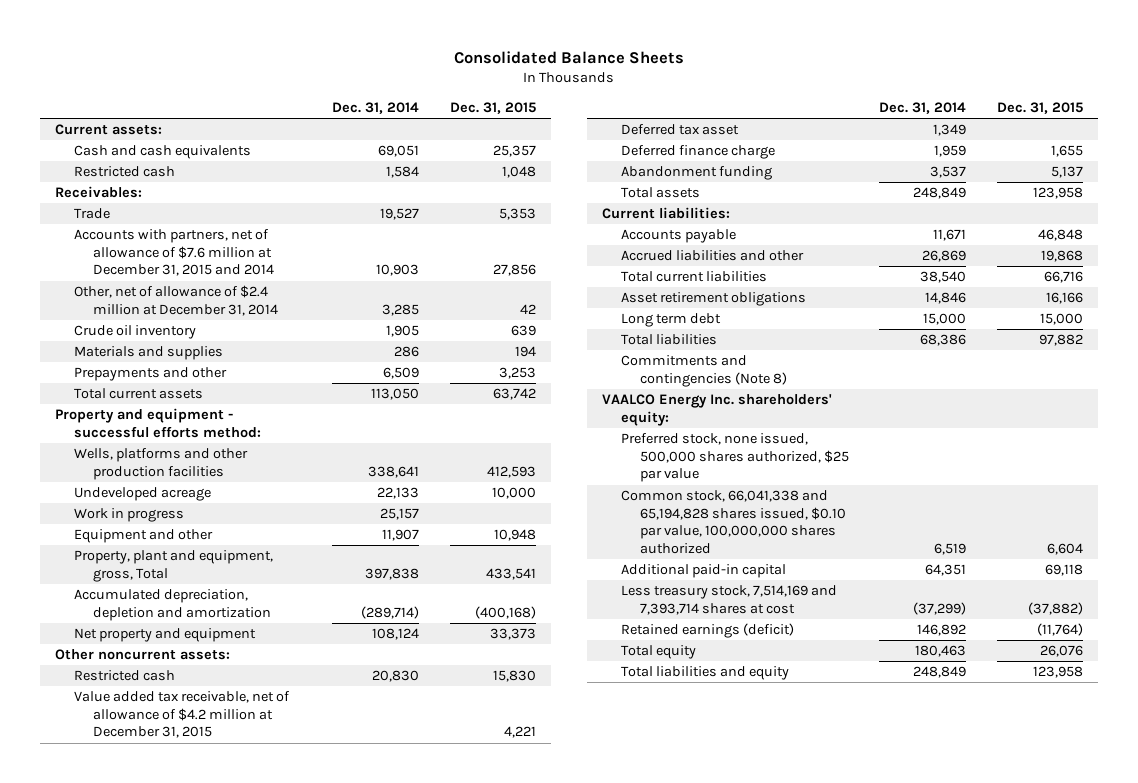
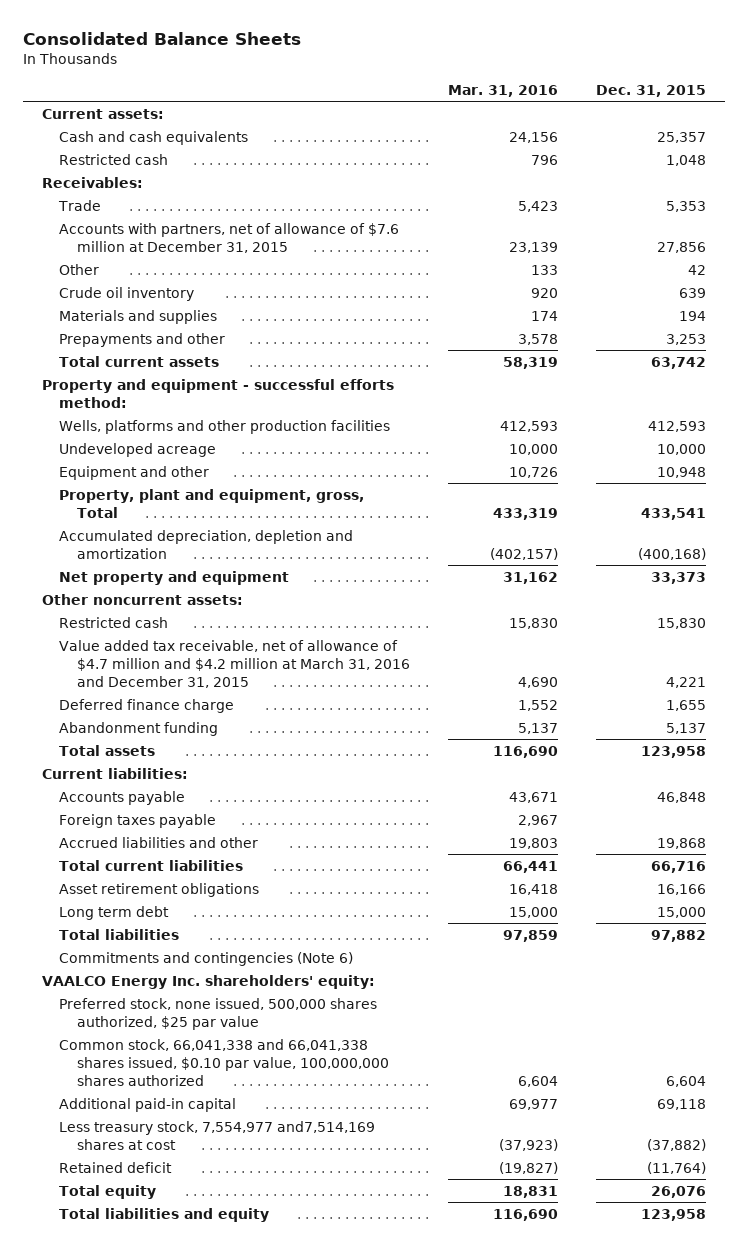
- | Dec. 31, 2014 | Dec. 31, 2015
+ | Mar. 31, 2016 | Dec. 31, 2015
- Accounts with partners, net of allowance of $7.6 million at December 31, 2015 and 2014 | 10,903 | 27,856
- Other, net of allowance of $2.4 million at December 31, 2014 | 3,285 | 42
+ Accounts with partners, net of allowance of $7.6 million at December 31, 2015 | 23,139 | 27,856
+ Other | 133 | 42
- Work in progress | 25,157 |
- Value added tax receivable, net of allowance of $4.2 million at December 31, 2015 | | 4,221
- Deferred tax asset | 1,349 |
+ Value added tax receivable, net of allowance of $4.7 million and $4.2 million at March 31, 2016 and December 31, 2015 | 4,690 | 4,221
+ Foreign taxes payable | 2,967 |
- Commitments and contingencies (Note 8)
+ Commitments and contingencies (Note 6)
- Common stock, 66,041,338 and 65,194,828 shares issued, $0.10 par value, 100,000,000 shares authorized | 6,519 | 6,604
+ Common stock, 66,041,338 and 66,041,338 shares issued, $0.10 par value, 100,000,000 shares authorized | 6,604 | 6,604
- Less treasury stock, 7,514,169 and 7,393,714 shares at cost | (37,299) | (37,882)
- Retained earnings (deficit) | 146,892 | (11,764)
+ Less treasury stock, 7,554,977 and7,514,169 shares at cost | (37,923) | (37,882)
+ Retained deficit | (19,827) | (11,764)

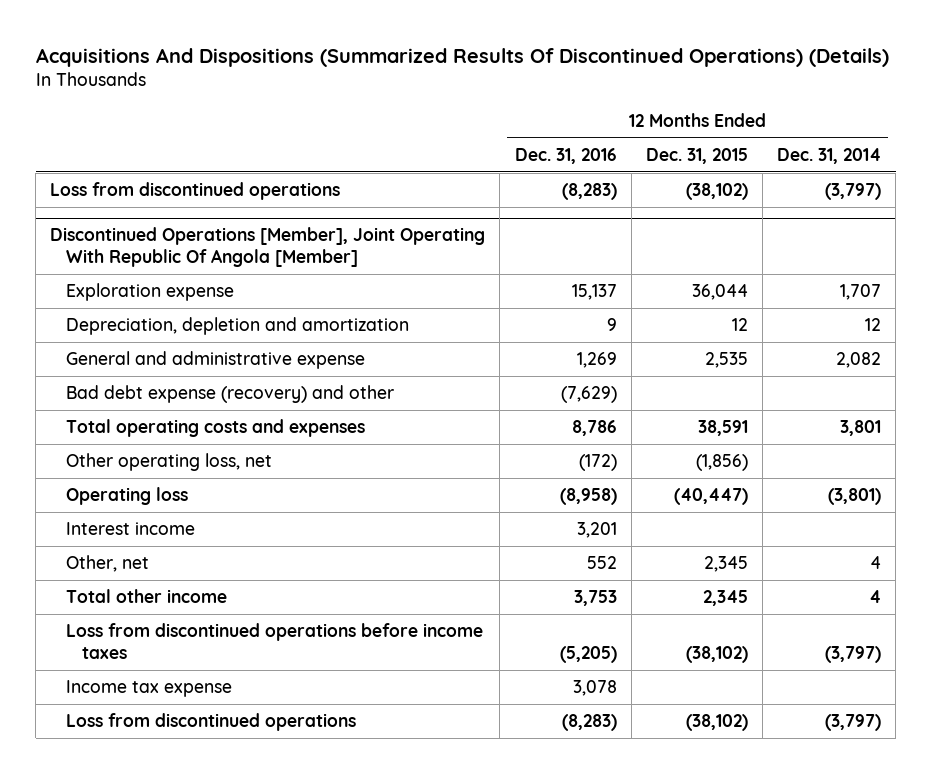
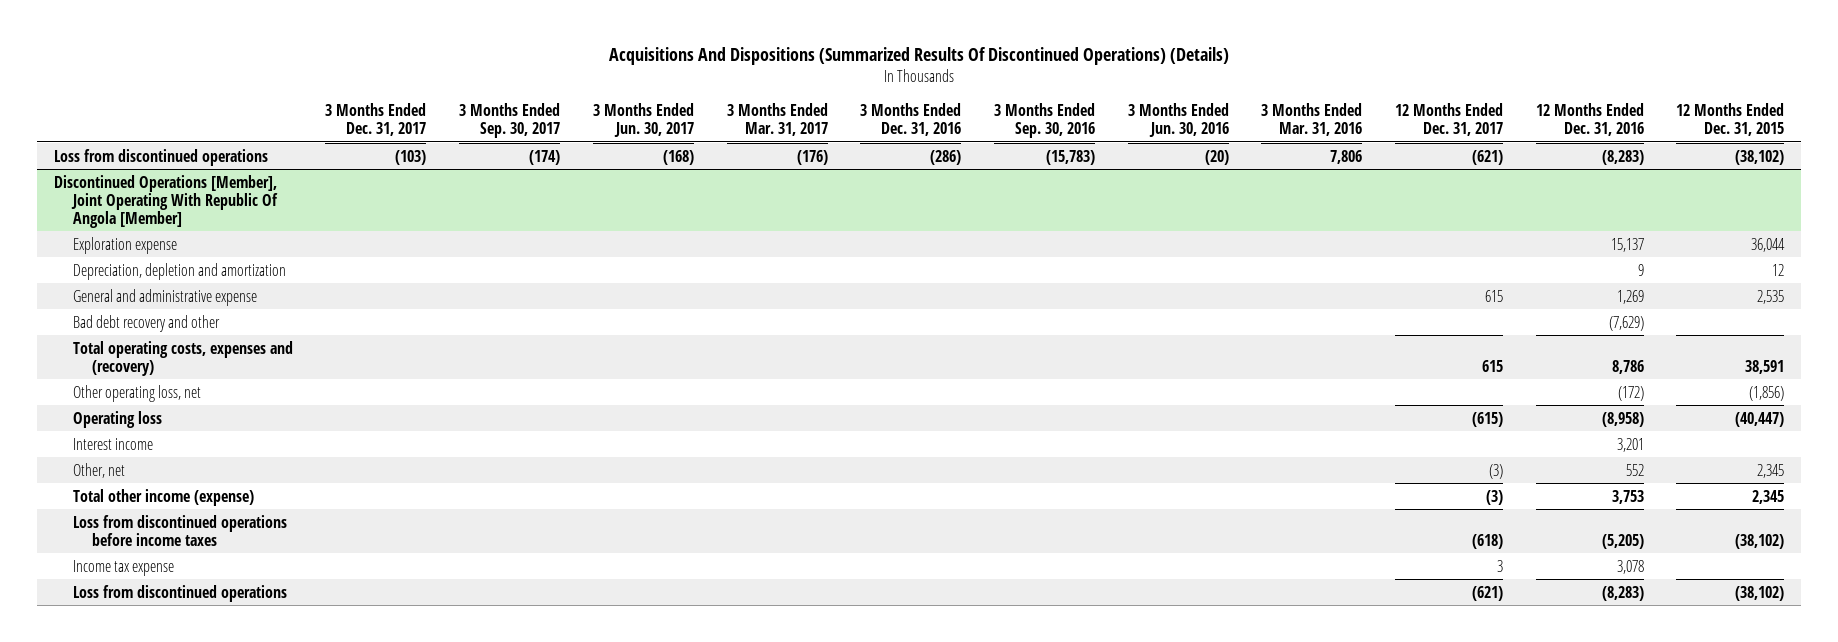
- | 12 Months Ended Dec. 31, 2016 | 12 Months Ended Dec. 31, 2015 | 12 Months Ended Dec. 31, 2014
+ | 3 Months Ended Dec. 31, 2017 | 3 Months Ended Sep. 30, 2017 | 3 Months Ended Jun. 30, 2017 | 3 Months Ended Mar. 31, 2017 | 3 Months Ended Dec. 31, 2016 | 3 Months Ended Sep. 30, 2016 | 3 Months Ended Jun. 30, 2016 | 3 Months Ended Mar. 31, 2016 | 12 Months Ended Dec. 31, 2017 | 12 Months Ended Dec. 31, 2016 | 12 Months Ended Dec. 31, 2015
@ Discontinued Operations [Member], Joint Operating With Republic Of Angola [Member]
- Bad debt expense (recovery) and other | (7,629) | |
- Total operating costs and expenses | 8,786 | 38,591 | 3,801
+ Bad debt recovery and other | | | | | | | | | | (7,629) |
+ Total operating costs, expenses and (recovery) | | | | | | | | | 615 | 8,786 | 38,591
- Total other income | 3,753 | 2,345 | 4
+ Total other income (expense) | | | | | | | | | (3) | 3,753 | 2,345

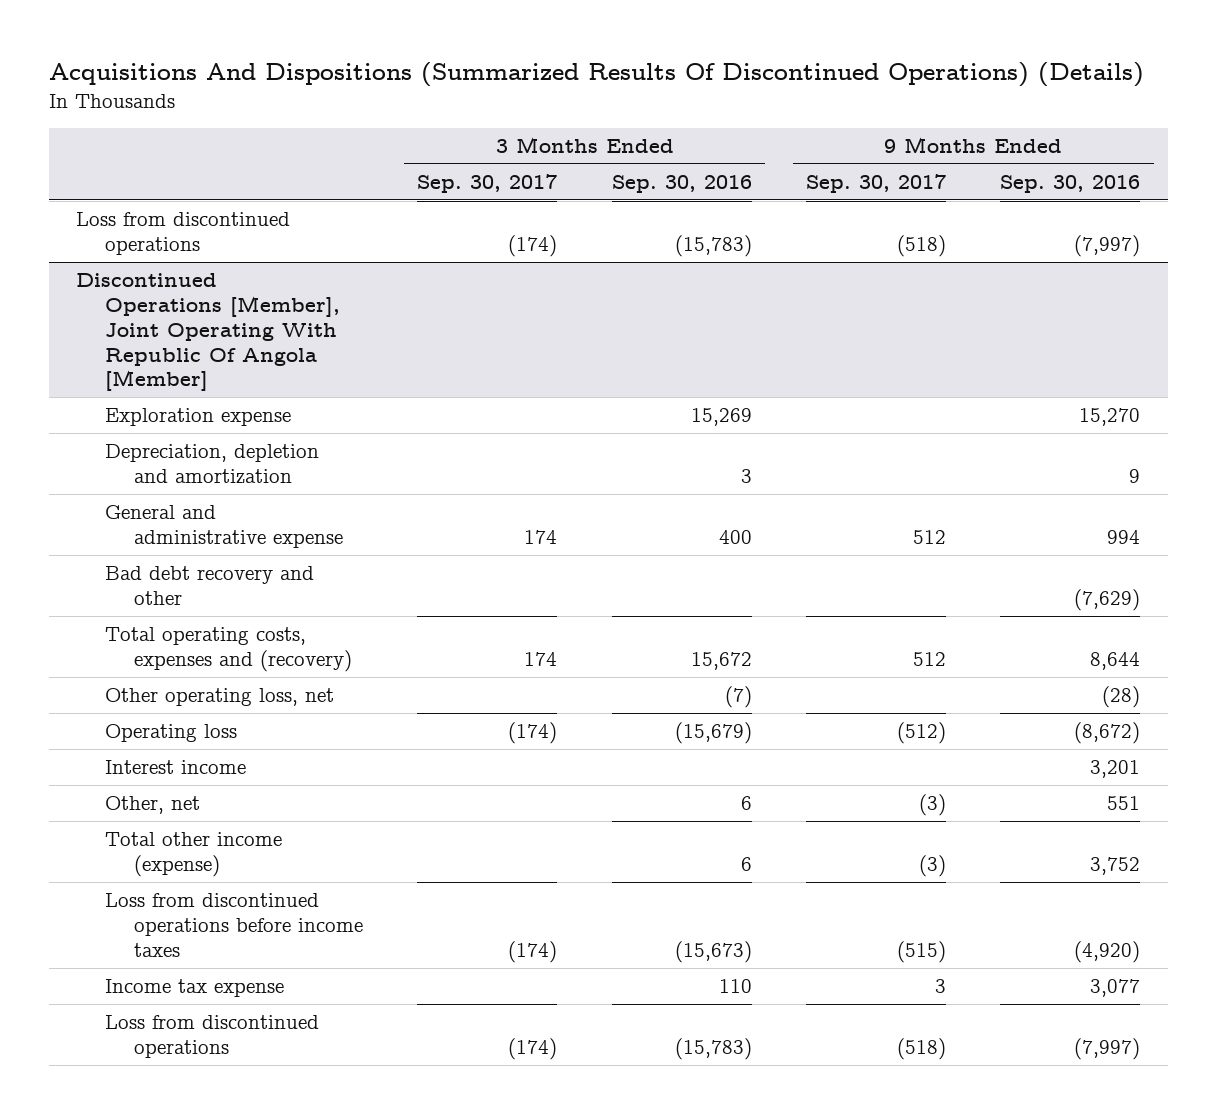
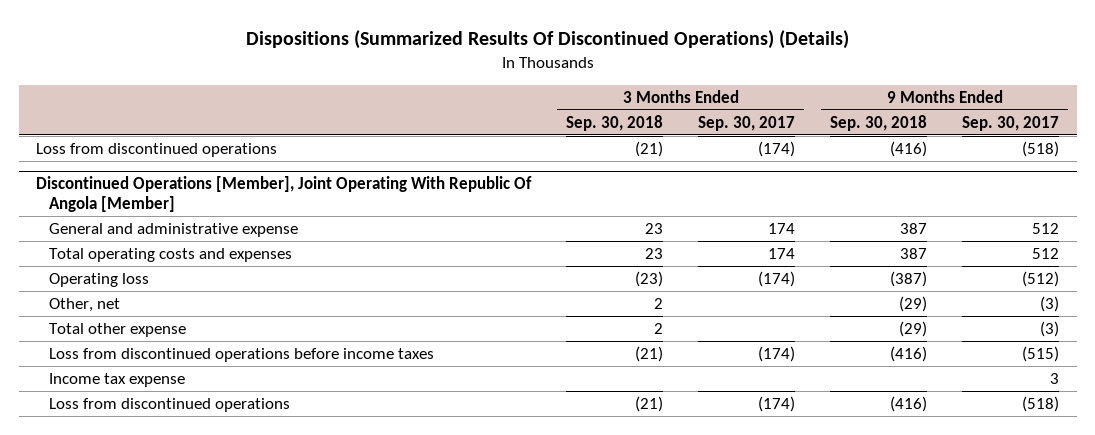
- Acquisitions And Dispositions (Summarized Results Of Discontinued Operations) (Details)
+ Dispositions (Summarized Results Of Discontinued Operations) (Details)
- | 3 Months Ended Sep. 30, 2017 | 3 Months Ended Sep. 30, 2016 | 9 Months Ended Sep. 30, 2017 | 9 Months Ended Sep. 30, 2016
+ | 3 Months Ended Sep. 30, 2018 | 3 Months Ended Sep. 30, 2017 | 9 Months Ended Sep. 30, 2018 | 9 Months Ended Sep. 30, 2017
@ Discontinued Operations [Member], Joint Operating With Republic Of Angola [Member]
- Exploration expense | | 15,269 | | 15,270
- Depreciation, depletion and amortization | | 3 | | 9
- Bad debt recovery and other | | | | (7,629)
- Total operating costs, expenses and (recovery) | 174 | 15,672 | 512 | 8,644
- Other operating loss, net | | (7) | | (28)
+ Total operating costs and expenses | 23 | 174 | 387 | 512
- Interest income | | | | 3,201
- Total other income (expense) | | 6 | (3) | 3,752
+ Total other expense | 2 | | (29) | (3)

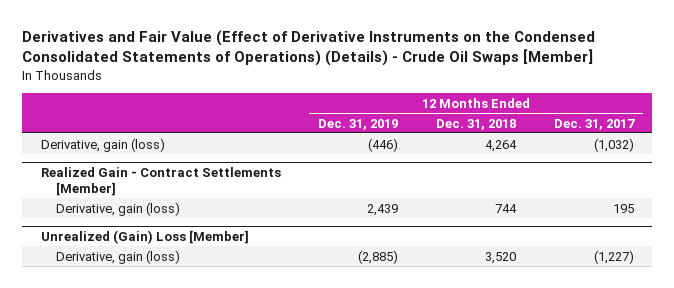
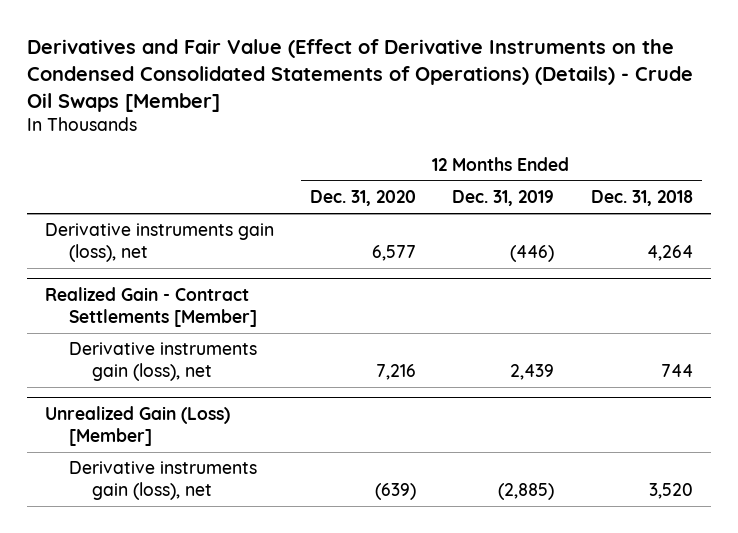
- | 12 Months Ended Dec. 31, 2019 | 12 Months Ended Dec. 31, 2018 | 12 Months Ended Dec. 31, 2017
+ | 12 Months Ended Dec. 31, 2020 | 12 Months Ended Dec. 31, 2019 | 12 Months Ended Dec. 31, 2018
- Derivative, gain (loss) | (446) | 4,264 | (1,032)
+ Derivative instruments gain (loss), net | 6,577 | (446) | 4,264
@ Realized Gain - Contract Settlements [Member]
- Derivative, gain (loss) | 2,439 | 744 | 195
- Unrealized (Gain) Loss [Member]
- Derivative, gain (loss) | (2,885) | 3,520 | (1,227)
@ Realized Gain - Contract Settlements [Member]
+ Derivative instruments gain (loss), net | 7,216 | 2,439 | 744
+ Unrealized Gain (Loss) [Member]
+ Derivative instruments gain (loss), net | (639) | (2,885) | 3,520

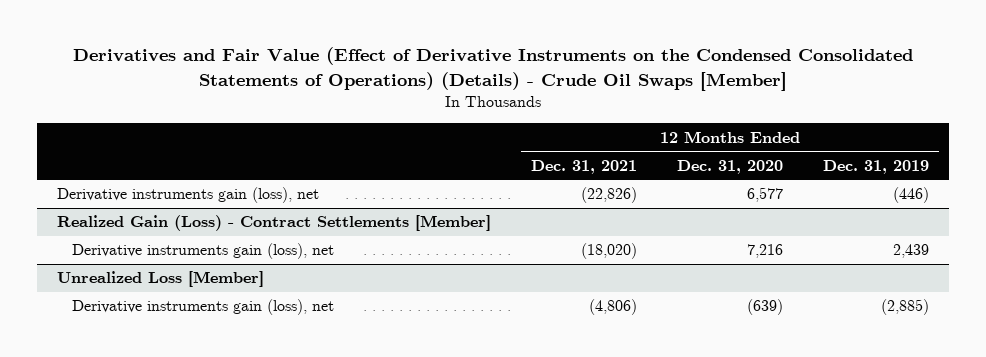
- | 12 Months Ended Dec. 31, 2020 | 12 Months Ended Dec. 31, 2019 | 12 Months Ended Dec. 31, 2018
+ | 12 Months Ended Dec. 31, 2021 | 12 Months Ended Dec. 31, 2020 | 12 Months Ended Dec. 31, 2019
- Realized Gain - Contract Settlements [Member]
+ Realized Gain (Loss) - Contract Settlements [Member]
- Unrealized Gain (Loss) [Member]
+ Unrealized Loss [Member]

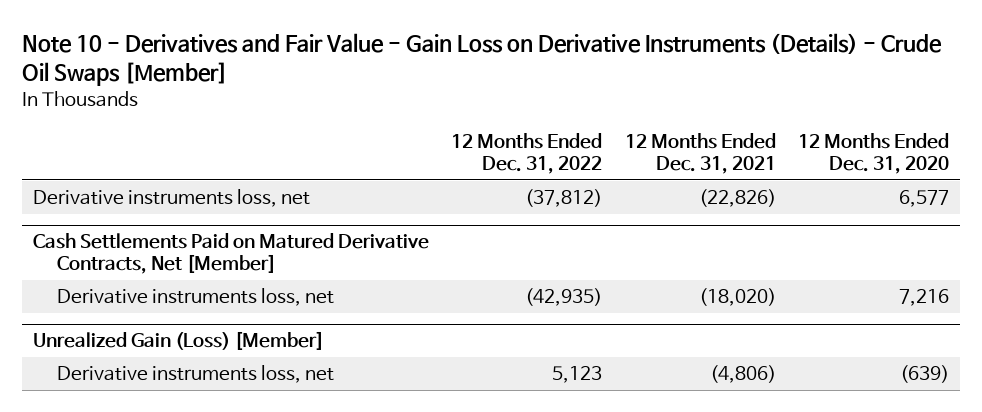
- Derivatives and Fair Value (Effect of Derivative Instruments on the Condensed Consolidated Statements of Operations) (Details) - Crude Oil Swaps [Member]
+ Note 10 - Derivatives and Fair Value - Gain Loss on Derivative Instruments (Details) - Crude Oil Swaps [Member]
- | 12 Months Ended Dec. 31, 2021 | 12 Months Ended Dec. 31, 2020 | 12 Months Ended Dec. 31, 2019
+ | 12 Months Ended Dec. 31, 2022 | 12 Months Ended Dec. 31, 2021 | 12 Months Ended Dec. 31, 2020
- Derivative instruments gain (loss), net | (22,826) | 6,577 | (446)
- Realized Gain (Loss) - Contract Settlements [Member]
- Derivative instruments gain (loss), net | (18,020) | 7,216 | 2,439
- Unrealized Loss [Member]
- Derivative instruments gain (loss), net | (4,806) | (639) | (2,885)
+ Derivative instruments loss, net | (37,812) | (22,826) | 6,577
+ Cash Settlements Paid on Matured Derivative Contracts, Net [Member]
+ Derivative instruments loss, net | (42,935) | (18,020) | 7,216
+ Unrealized Gain (Loss) [Member]
+ Derivative instruments loss, net | 5,123 | (4,806) | (639)

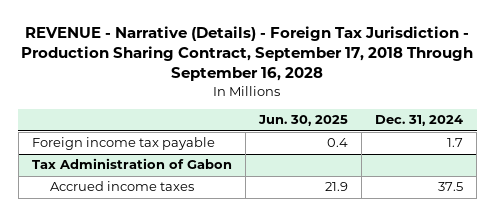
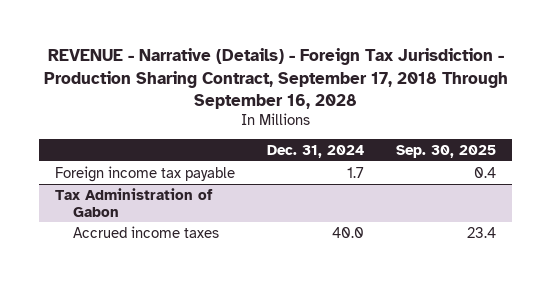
- | Jun. 30, 2025 | Dec. 31, 2024
+ | Dec. 31, 2024 | Sep. 30, 2025
@ Tax Administration of Gabon
- Accrued income taxes | 21.9 | 37.5
+ Accrued income taxes | 40.0 | 23.4

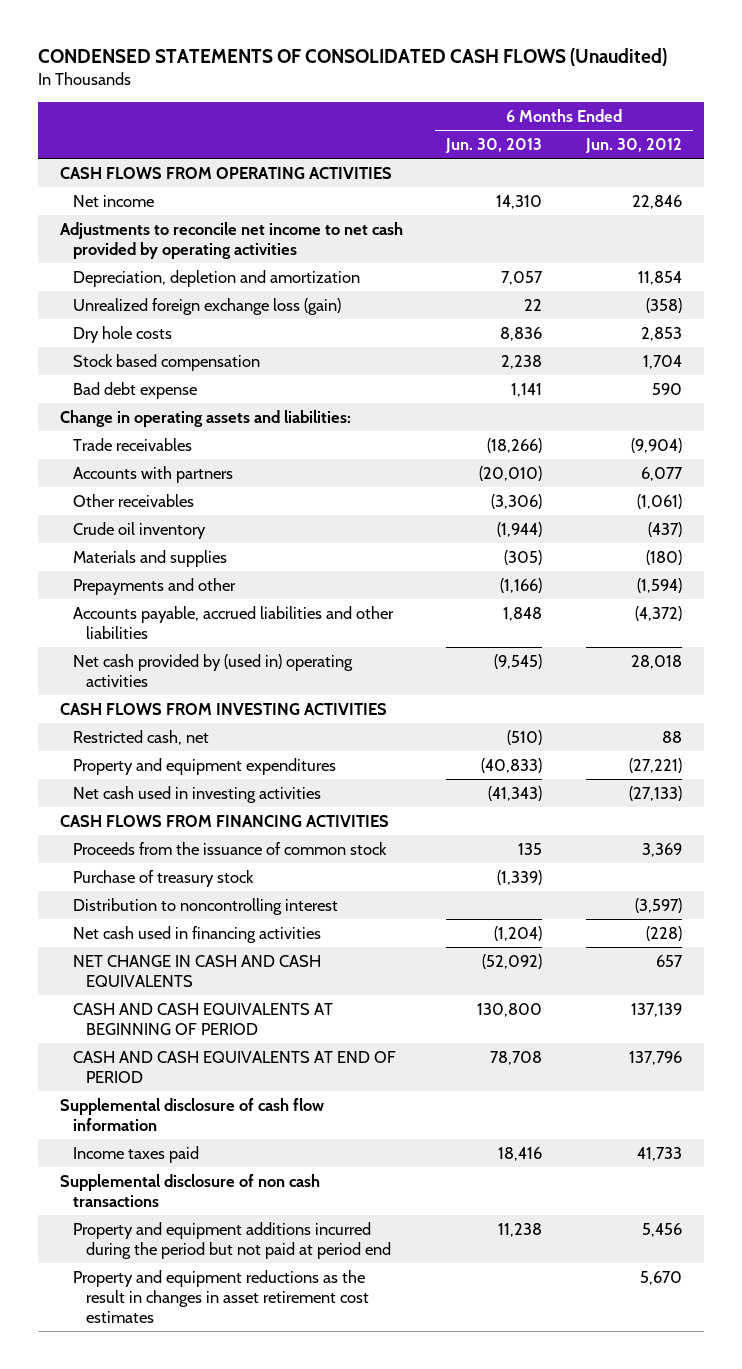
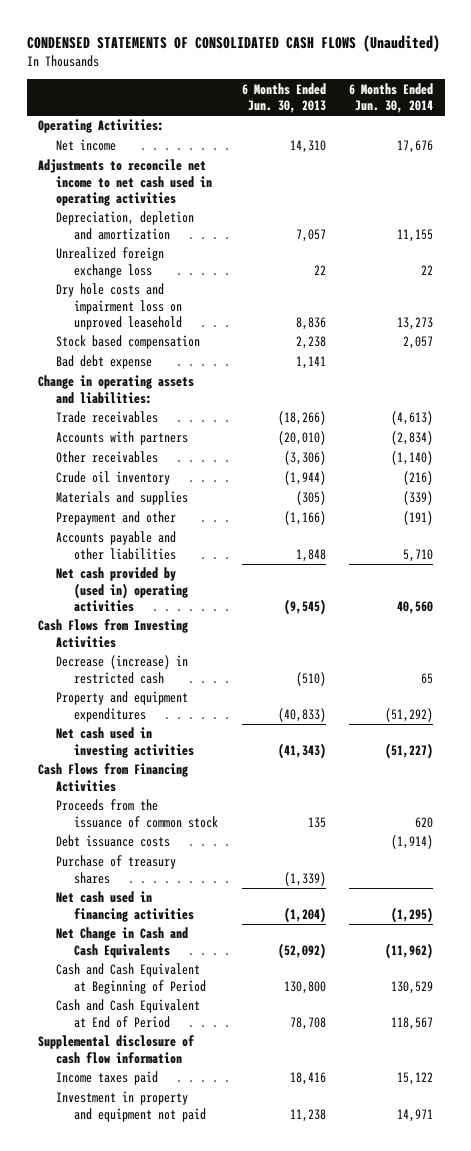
- | 6 Months Ended Jun. 30, 2013 | 6 Months Ended Jun. 30, 2012
+ | 6 Months Ended Jun. 30, 2013 | 6 Months Ended Jun. 30, 2014
- CASH FLOWS FROM OPERATING ACTIVITIES
+ Operating Activities:
- Adjustments to reconcile net income to net cash provided by operating activities
+ Adjustments to reconcile net income to net cash used in operating activities
- Unrealized foreign exchange loss (gain) | 22 | (358)
- Dry hole costs | 8,836 | 2,853
+ Unrealized foreign exchange loss | 22 | 22
+ Dry hole costs and impairment loss on unproved leasehold | 8,836 | 13,273
- Prepayments and other | (1,166) | (1,594)
- Accounts payable, accrued liabilities and other liabilities | 1,848 | (4,372)
+ Prepayment and other | (1,166) | (191)
+ Accounts payable and other liabilities | 1,848 | 5,710
- CASH FLOWS FROM INVESTING ACTIVITIES
- Restricted cash, net | (510) | 88
+ Cash Flows from Investing Activities
+ Decrease (increase) in restricted cash | (510) | 65
- CASH FLOWS FROM FINANCING ACTIVITIES
+ Cash Flows from Financing Activities
- Purchase of treasury stock | (1,339) |
- Distribution to noncontrolling interest | | (3,597)
+ Debt issuance costs | | (1,914)
+ Purchase of treasury shares | (1,339) |
- NET CHANGE IN CASH AND CASH EQUIVALENTS | (52,092) | 657
- CASH AND CASH EQUIVALENTS AT BEGINNING OF PERIOD | 130,800 | 137,139
- CASH AND CASH EQUIVALENTS AT END OF PERIOD | 78,708 | 137,796
+ Net Change in Cash and Cash Equivalents | (52,092) | (11,962)
+ Cash and Cash Equivalent at Beginning of Period | 130,800 | 130,529
+ Cash and Cash Equivalent at End of Period | 78,708 | 118,567
- Supplemental disclosure of non cash transactions
- Property and equipment additions incurred during the period but not paid at period end | 11,238 | 5,456
- Property and equipment reductions as the result in changes in asset retirement cost estimates | | 5,670
+ Investment in property and equipment not paid | 11,238 | 14,971

